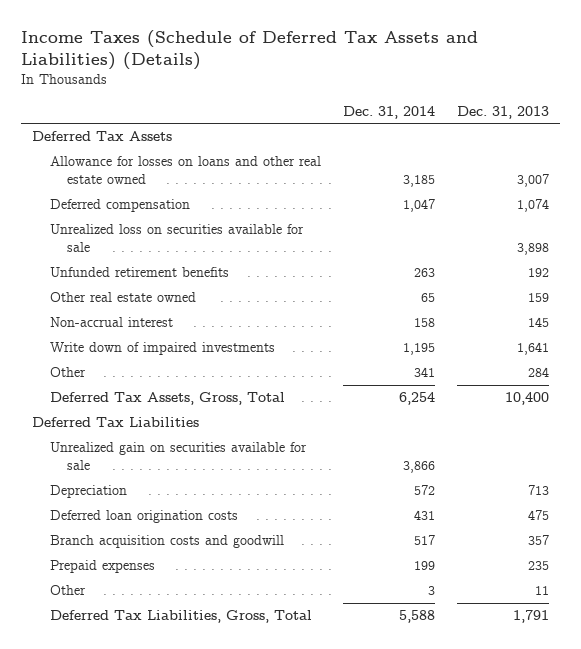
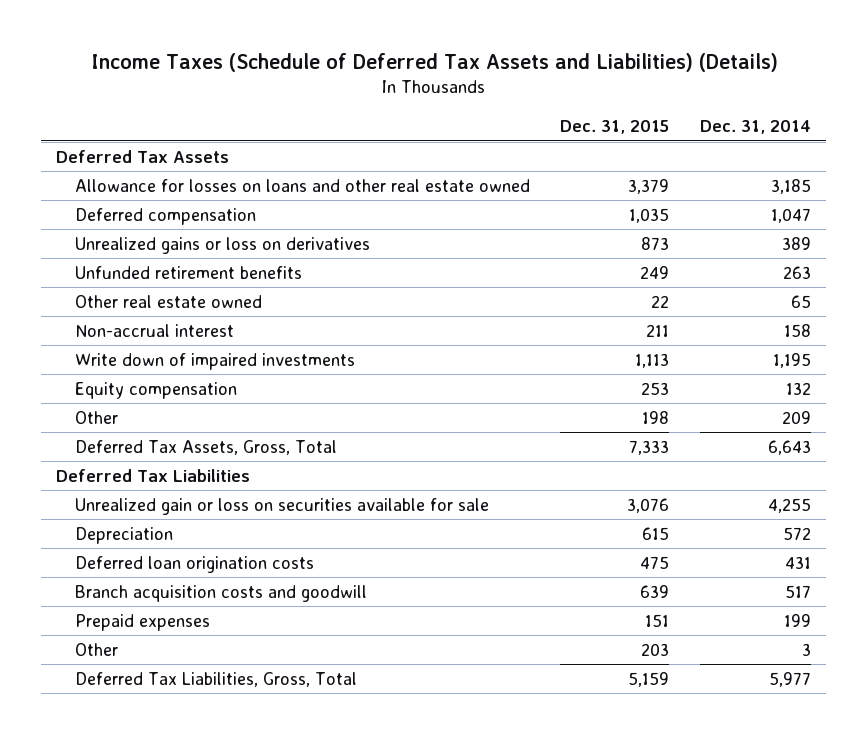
- | Dec. 31, 2014 | Dec. 31, 2013
+ | Dec. 31, 2015 | Dec. 31, 2014
- Unrealized loss on securities available for sale | | 3,898
+ Unrealized gains or loss on derivatives | 873 | 389
- Other | 341 | 284
- Deferred Tax Assets, Gross, Total | 6,254 | 10,400
+ Equity compensation | 253 | 132
+ Other | 198 | 209
+ Deferred Tax Assets, Gross, Total | 7,333 | 6,643
- Unrealized gain on securities available for sale | 3,866 |
+ Unrealized gain or loss on securities available for sale | 3,076 | 4,255
- Deferred Tax Liabilities, Gross, Total | 5,588 | 1,791
+ Deferred Tax Liabilities, Gross, Total | 5,159 | 5,977

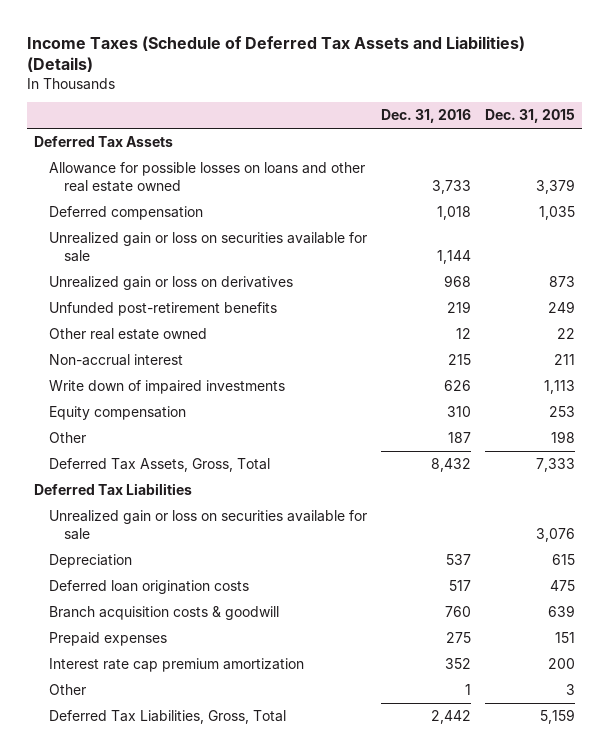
- | Dec. 31, 2015 | Dec. 31, 2014
+ | Dec. 31, 2016 | Dec. 31, 2015
- Allowance for losses on loans and other real estate owned | 3,379 | 3,185
+ Allowance for possible losses on loans and other real estate owned | 3,733 | 3,379
- Unrealized gains or loss on derivatives | 873 | 389
- Unfunded retirement benefits | 249 | 263
+ Unrealized gain or loss on securities available for sale | 1,144 |
+ Unrealized gain or loss on derivatives | 968 | 873
+ Unfunded post-retirement benefits | 219 | 249
- Branch acquisition costs and goodwill | 639 | 517
+ Branch acquisition costs & goodwill | 760 | 639
- Other | 203 | 3
+ Interest rate cap premium amortization | 352 | 200
+ Other | 1 | 3

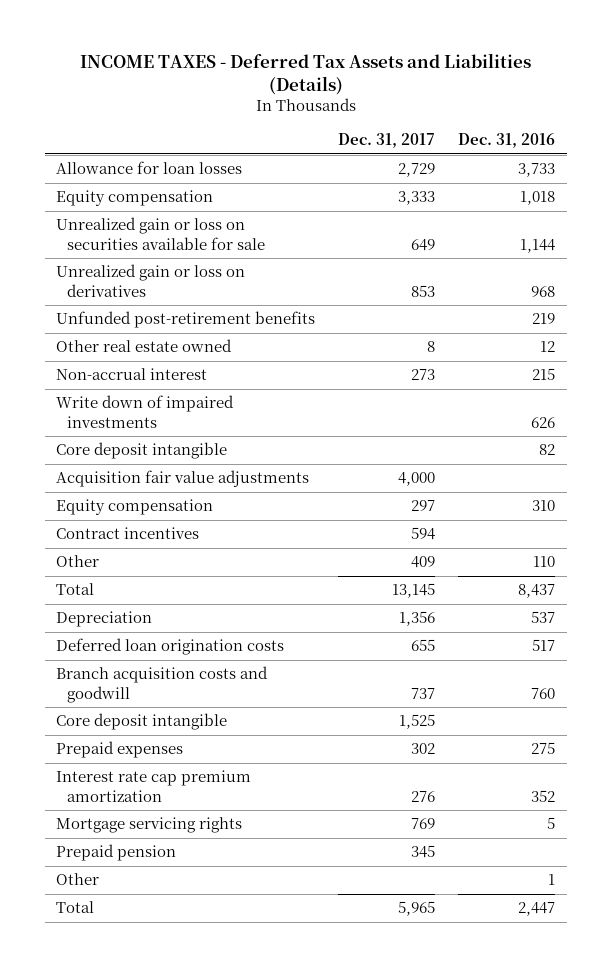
- Income Taxes (Schedule of Deferred Tax Assets and Liabilities) (Details)
+ INCOME TAXES - Deferred Tax Assets and Liabilities (Details)
- | Dec. 31, 2016 | Dec. 31, 2015
+ | Dec. 31, 2017 | Dec. 31, 2016
- Deferred Tax Assets
- Allowance for possible losses on loans and other real estate owned | 3,733 | 3,379
- Deferred compensation | 1,018 | 1,035
+ Allowance for loan losses | 2,729 | 3,733
+ Equity compensation | 3,333 | 1,018
+ Core deposit intangible | | 82
+ Acquisition fair value adjustments | 4,000 |
- Other | 187 | 198
- Deferred Tax Assets, Gross, Total | 8,432 | 7,333
- Deferred Tax Liabilities
- Unrealized gain or loss on securities available for sale | | 3,076
+ Contract incentives | 594 |
+ Other | 409 | 110
+ Total | 13,145 | 8,437
- Branch acquisition costs & goodwill | 760 | 639
+ Branch acquisition costs and goodwill | 737 | 760
+ Core deposit intangible | 1,525 |
+ Mortgage servicing rights | 769 | 5
+ Prepaid pension | 345 |
- Deferred Tax Liabilities, Gross, Total | 2,442 | 5,159
+ Total | 5,965 | 2,447

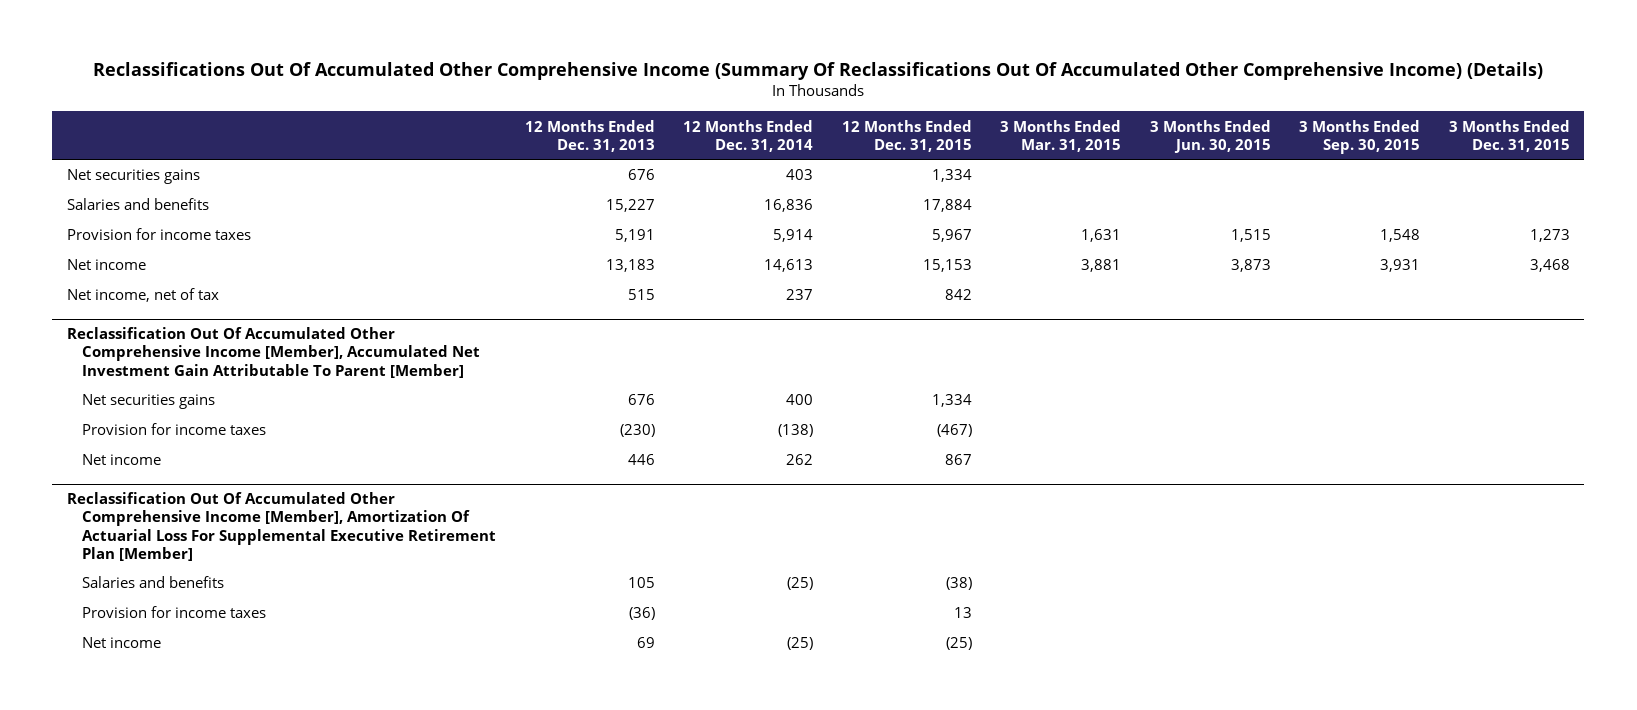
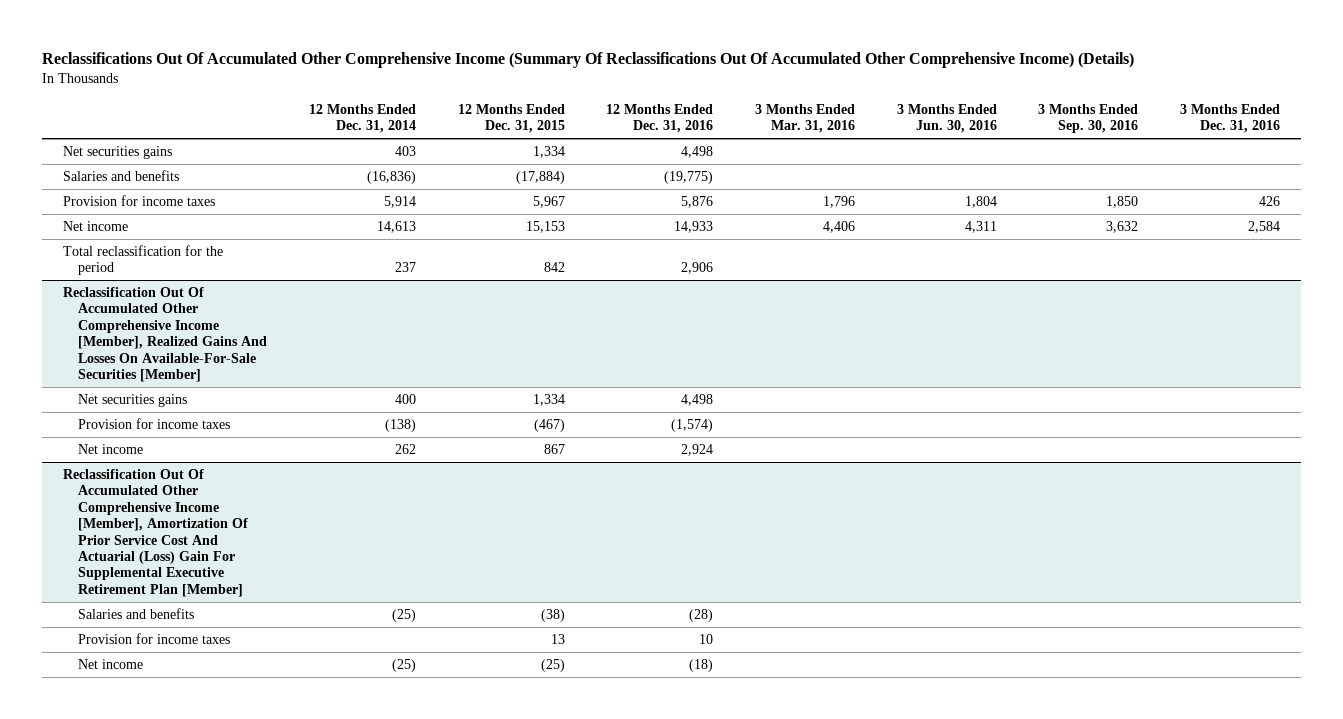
- | 12 Months Ended Dec. 31, 2013 | 12 Months Ended Dec. 31, 2014 | 12 Months Ended Dec. 31, 2015 | 3 Months Ended Mar. 31, 2015 | 3 Months Ended Jun. 30, 2015 | 3 Months Ended Sep. 30, 2015 | 3 Months Ended Dec. 31, 2015
+ | 12 Months Ended Dec. 31, 2014 | 12 Months Ended Dec. 31, 2015 | 12 Months Ended Dec. 31, 2016 | 3 Months Ended Mar. 31, 2016 | 3 Months Ended Jun. 30, 2016 | 3 Months Ended Sep. 30, 2016 | 3 Months Ended Dec. 31, 2016
- Salaries and benefits | 15,227 | 16,836 | 17,884 | | | |
+ Salaries and benefits | (16,836) | (17,884) | (19,775) | | | |
- Net income, net of tax | 515 | 237 | 842 | | | |
- Reclassification Out Of Accumulated Other Comprehensive Income [Member], Accumulated Net Investment Gain Attributable To Parent [Member]
+ Total reclassification for the period | 237 | 842 | 2,906 | | | |
+ Reclassification Out Of Accumulated Other Comprehensive Income [Member], Realized Gains And Losses On Available-For-Sale Securities [Member]
- Reclassification Out Of Accumulated Other Comprehensive Income [Member], Amortization Of Actuarial Loss For Supplemental Executive Retirement Plan [Member]
+ Reclassification Out Of Accumulated Other Comprehensive Income [Member], Amortization Of Prior Service Cost And Actuarial (Loss) Gain For Supplemental Executive Retirement Plan [Member]

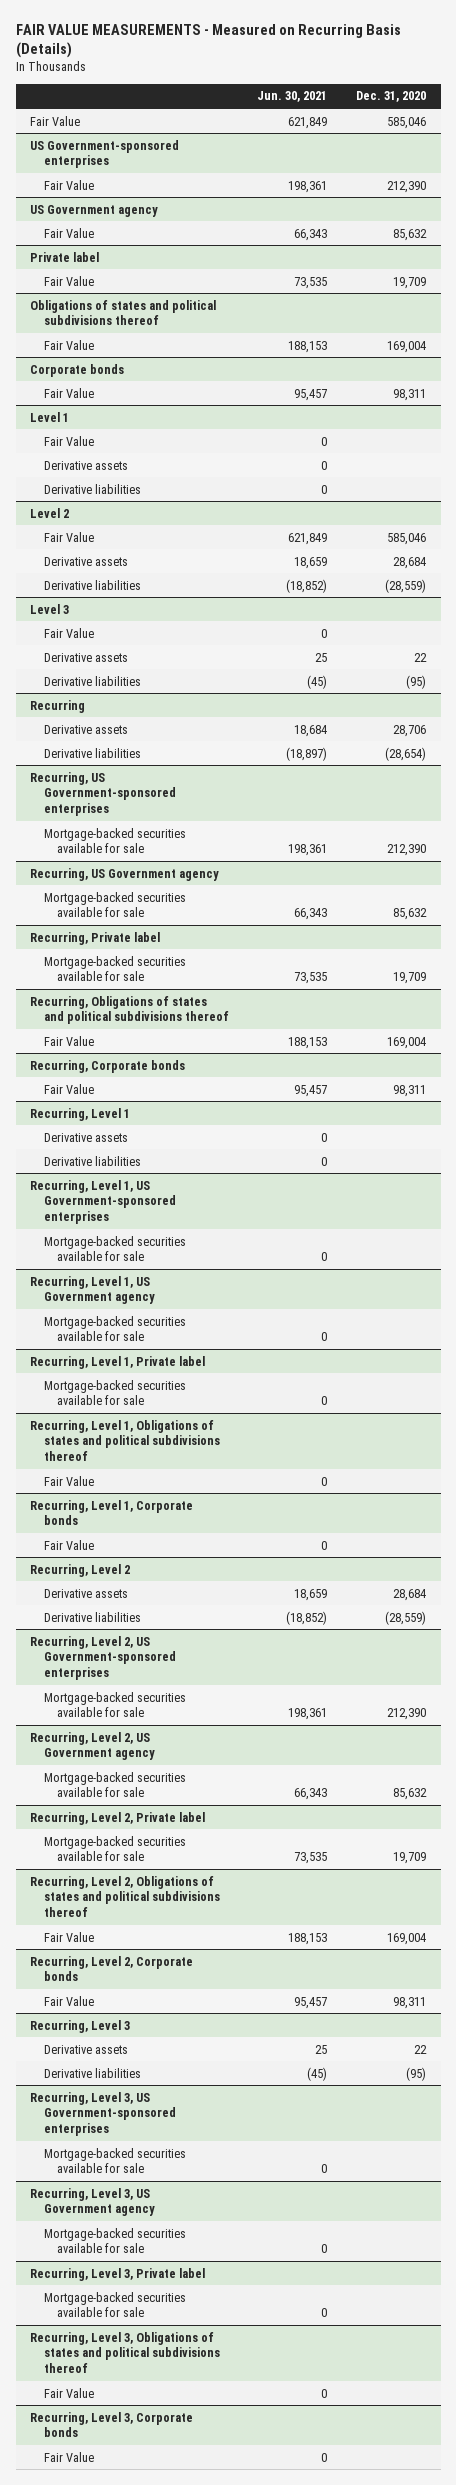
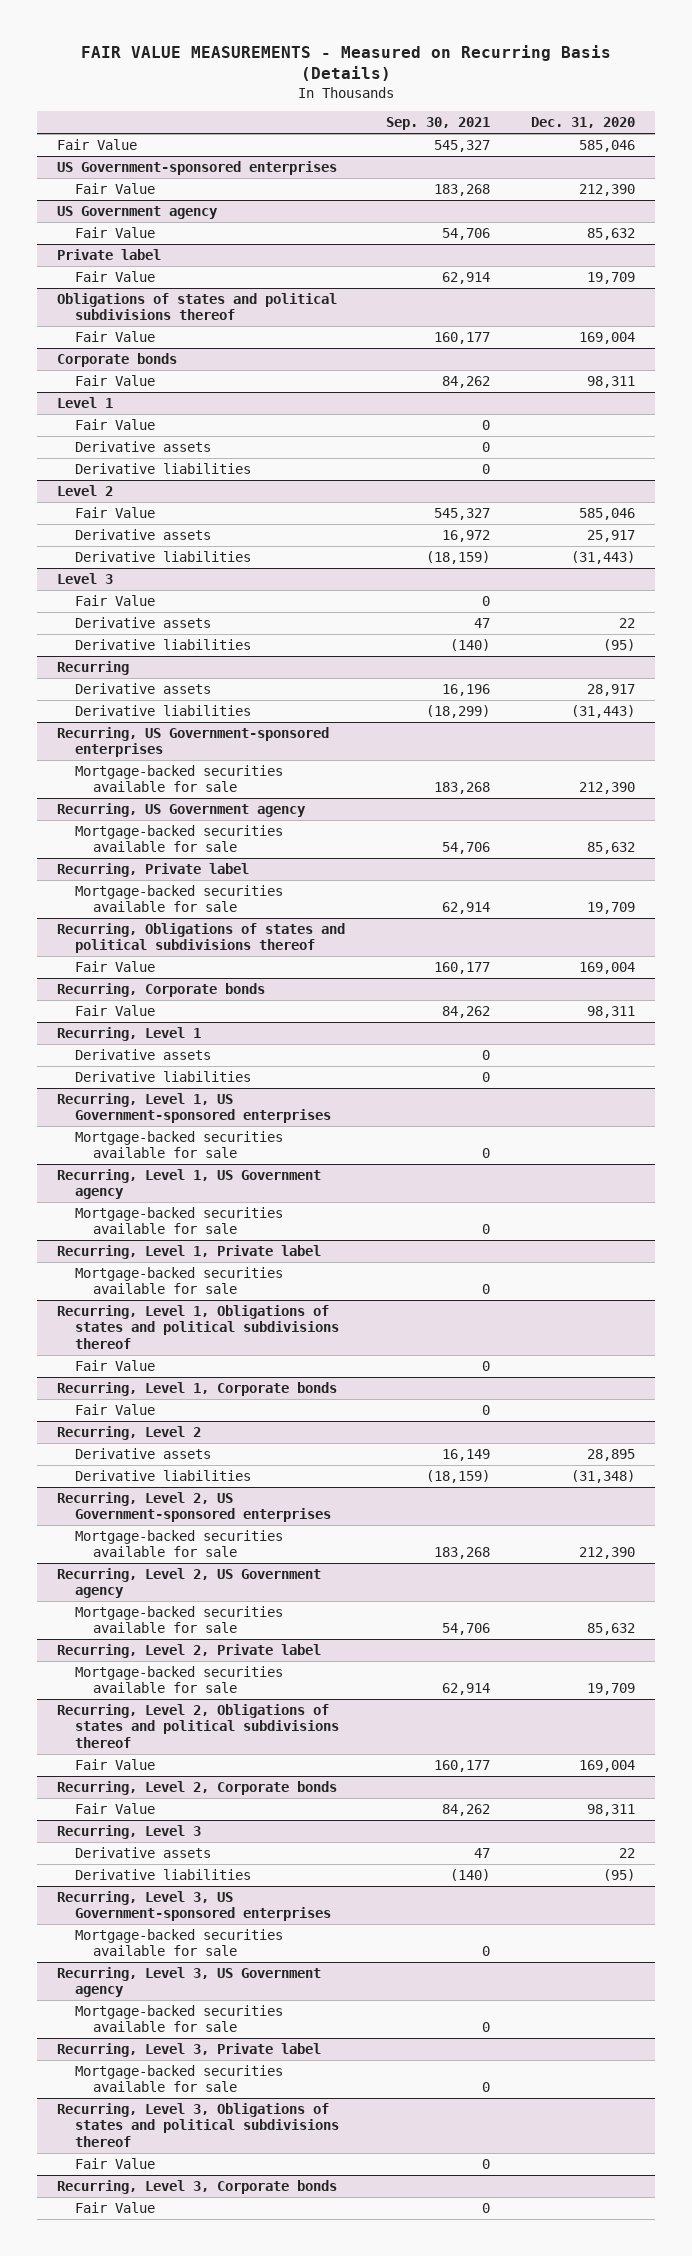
- | Jun. 30, 2021 | Dec. 31, 2020
+ | Sep. 30, 2021 | Dec. 31, 2020
@ Level 2
- Derivative assets | 18,659 | 28,684
- Derivative liabilities | (18,852) | (28,559)
+ Derivative assets | 16,972 | 25,917
+ Derivative liabilities | (18,159) | (31,443)
@ Recurring
- Derivative assets | 18,684 | 28,706
- Derivative liabilities | (18,897) | (28,654)
+ Derivative assets | 16,196 | 28,917
+ Derivative liabilities | (18,299) | (31,443)
@ Recurring, Level 2
- Derivative assets | 18,659 | 28,684
- Derivative liabilities | (18,852) | (28,559)
+ Derivative assets | 16,149 | 28,895
+ Derivative liabilities | (18,159) | (31,348)

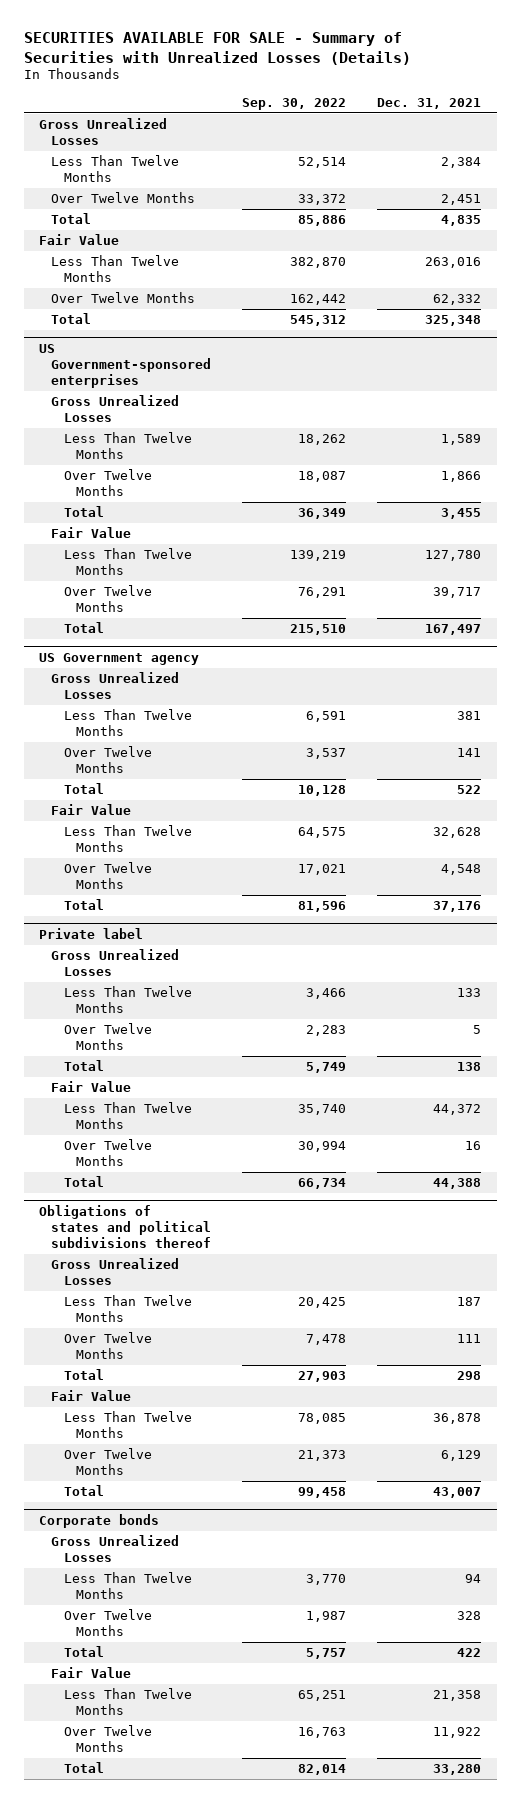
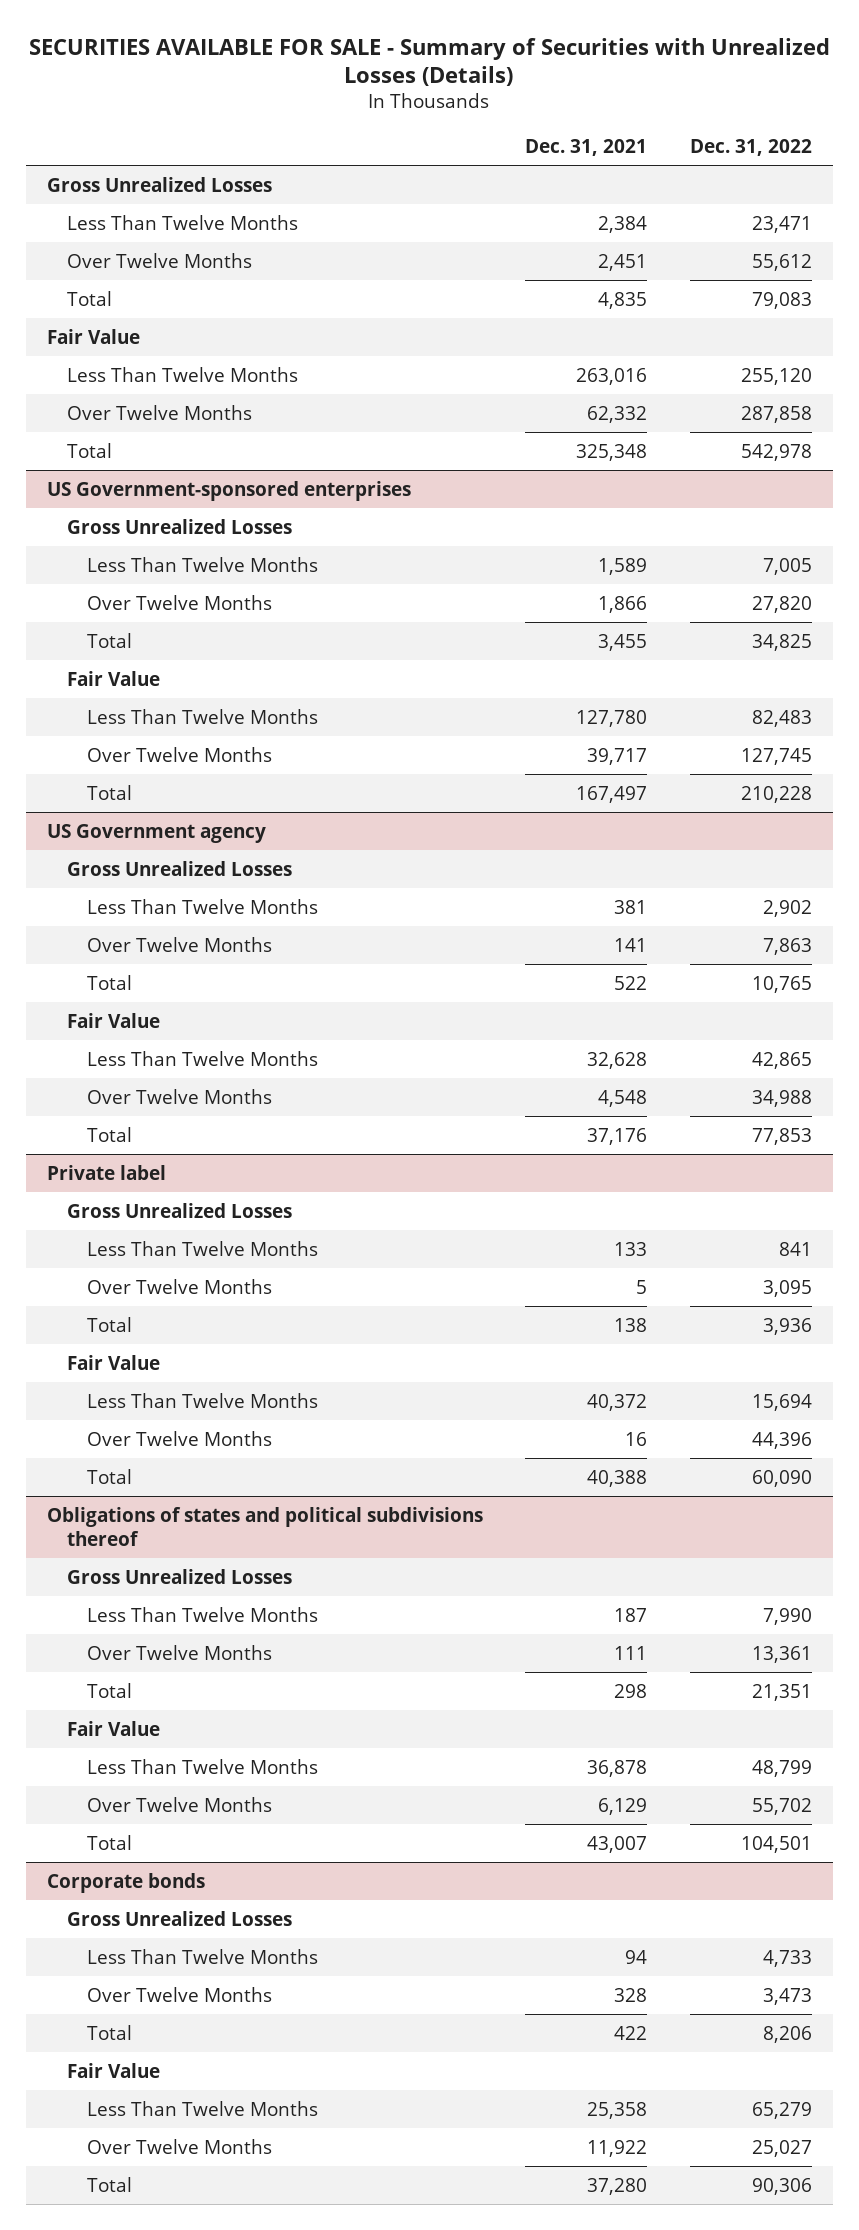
- | Sep. 30, 2022 | Dec. 31, 2021
+ | Dec. 31, 2021 | Dec. 31, 2022
@ Private label
- Less Than Twelve Months | 35,740 | 44,372
+ Less Than Twelve Months | 40,372 | 15,694
- Total | 66,734 | 44,388
+ Total | 40,388 | 60,090
@ Corporate bonds
- Less Than Twelve Months | 65,251 | 21,358
+ Less Than Twelve Months | 25,358 | 65,279
- Total | 82,014 | 33,280
+ Total | 37,280 | 90,306

